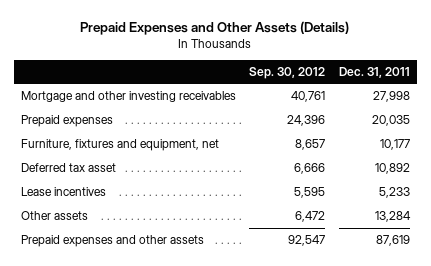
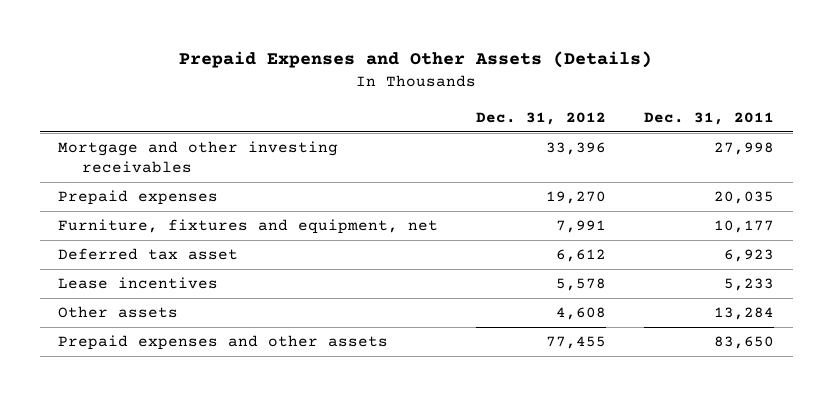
- | Sep. 30, 2012 | Dec. 31, 2011
+ | Dec. 31, 2012 | Dec. 31, 2011
- Deferred tax asset | 6,666 | 10,892
+ Deferred tax asset | 6,612 | 6,923
- Prepaid expenses and other assets | 92,547 | 87,619
+ Prepaid expenses and other assets | 77,455 | 83,650

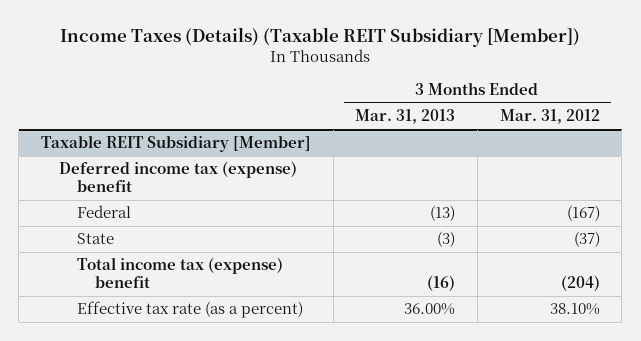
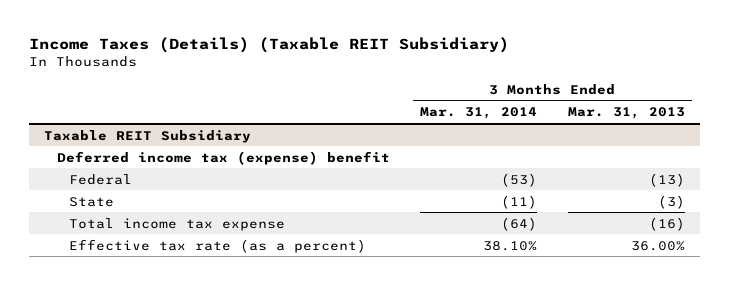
- Income Taxes (Details) (Taxable REIT Subsidiary [Member])
+ Income Taxes (Details) (Taxable REIT Subsidiary)
- | 3 Months Ended Mar. 31, 2013 | 3 Months Ended Mar. 31, 2012
+ | 3 Months Ended Mar. 31, 2014 | 3 Months Ended Mar. 31, 2013
- Taxable REIT Subsidiary [Member]
+ Taxable REIT Subsidiary
- Total income tax (expense) benefit | (16) | (204)
+ Total income tax expense | (64) | (16)

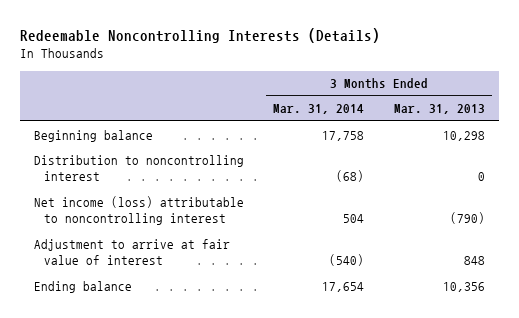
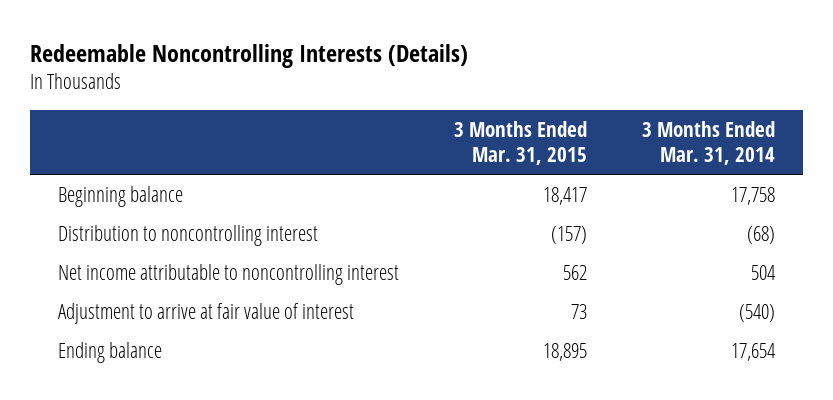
- | 3 Months Ended Mar. 31, 2014 | 3 Months Ended Mar. 31, 2013
+ | 3 Months Ended Mar. 31, 2015 | 3 Months Ended Mar. 31, 2014
- Net income (loss) attributable to noncontrolling interest | 504 | (790)
+ Net income attributable to noncontrolling interest | 562 | 504

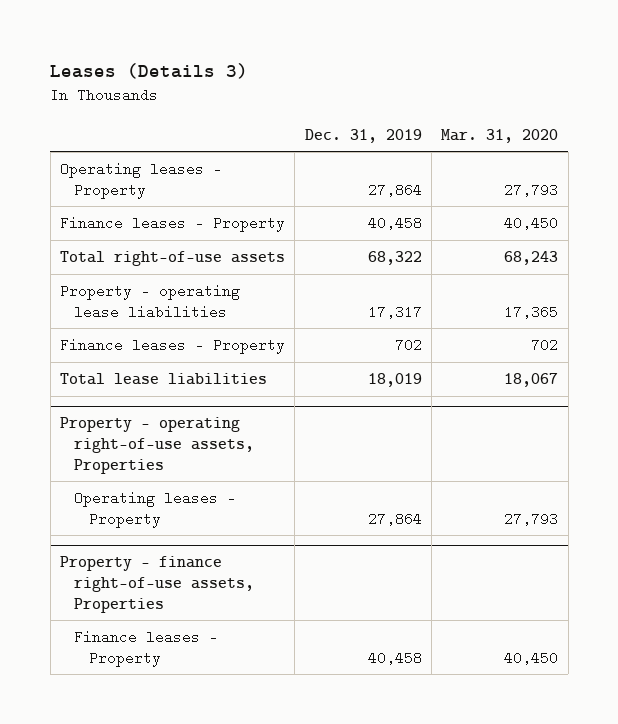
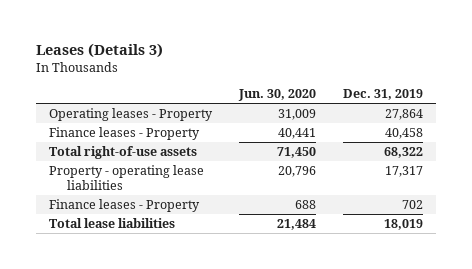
- | Dec. 31, 2019 | Mar. 31, 2020
+ | Jun. 30, 2020 | Dec. 31, 2019
- Property - operating right-of-use assets, Properties
- Operating leases - Property | 27,864 | 27,793
- Property - finance right-of-use assets, Properties
- Finance leases - Property | 40,458 | 40,450

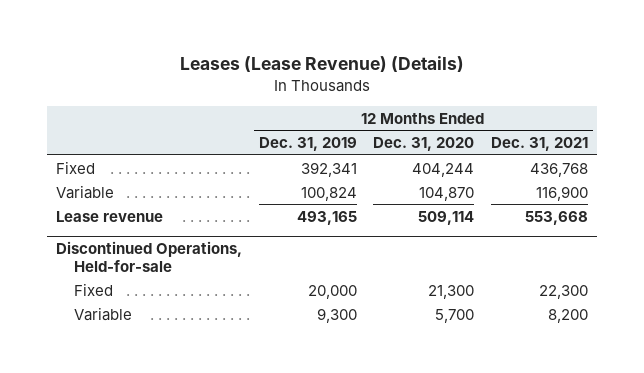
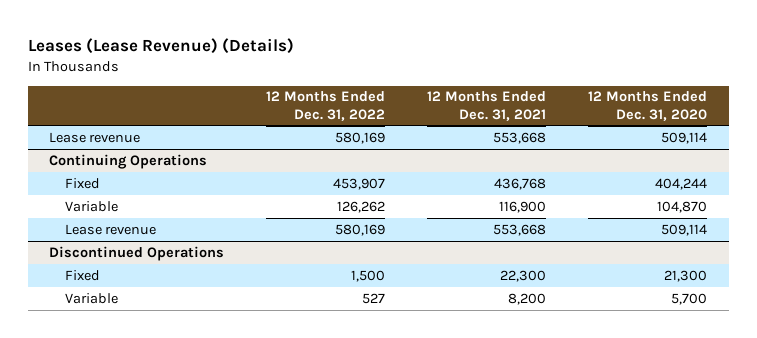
- | 12 Months Ended Dec. 31, 2019 | 12 Months Ended Dec. 31, 2020 | 12 Months Ended Dec. 31, 2021
+ | 12 Months Ended Dec. 31, 2022 | 12 Months Ended Dec. 31, 2021 | 12 Months Ended Dec. 31, 2020
+ Lease revenue | 580,169 | 553,668 | 509,114
+ Continuing Operations
- Discontinued Operations, Held-for-sale
+ Discontinued Operations

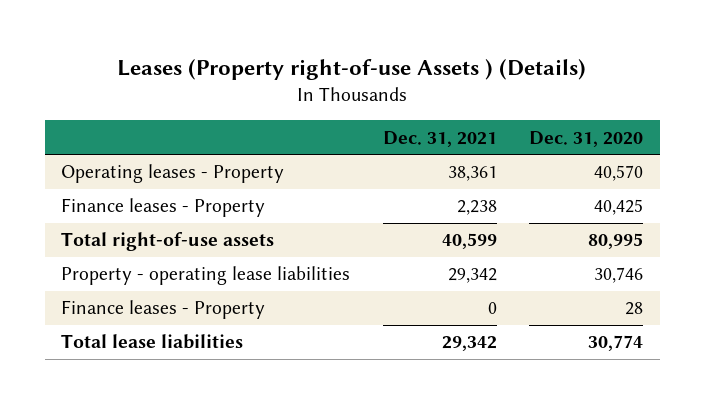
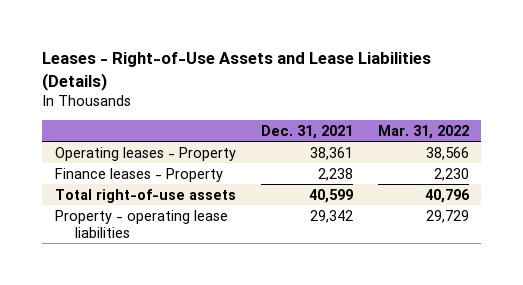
- Leases (Property right-of-use Assets ) (Details)
+ Leases - Right-of-Use Assets and Lease Liabilities (Details)
- | Dec. 31, 2021 | Dec. 31, 2020
+ | Dec. 31, 2021 | Mar. 31, 2022
- Finance leases - Property | 0 | 28
- Total lease liabilities | 29,342 | 30,774

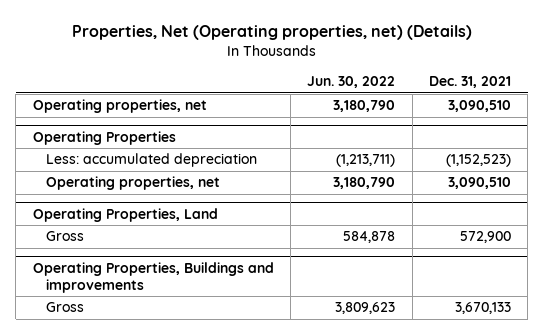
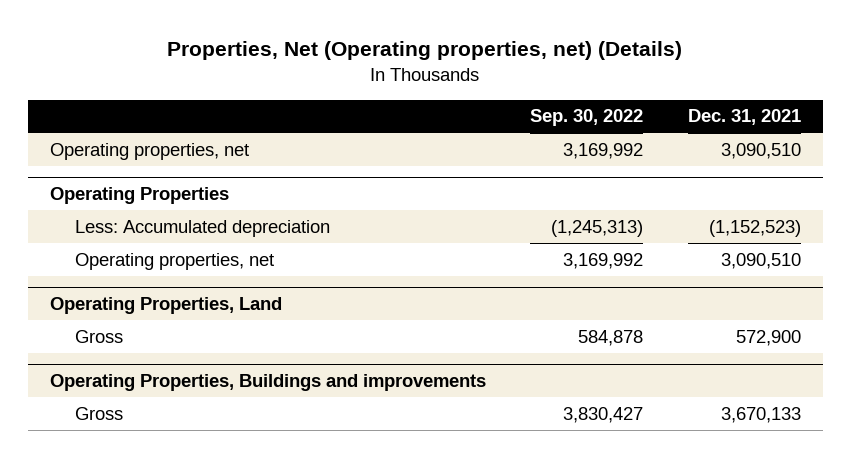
- | Jun. 30, 2022 | Dec. 31, 2021
+ | Sep. 30, 2022 | Dec. 31, 2021
@ Operating Properties
- Less: accumulated depreciation | (1,213,711) | (1,152,523)
+ Less: Accumulated depreciation | (1,245,313) | (1,152,523)

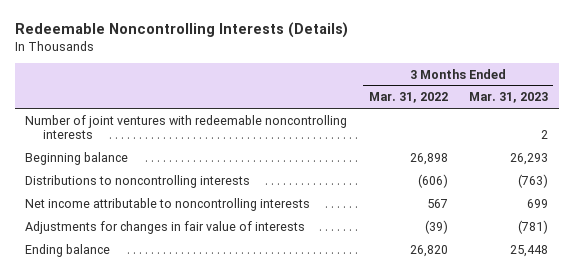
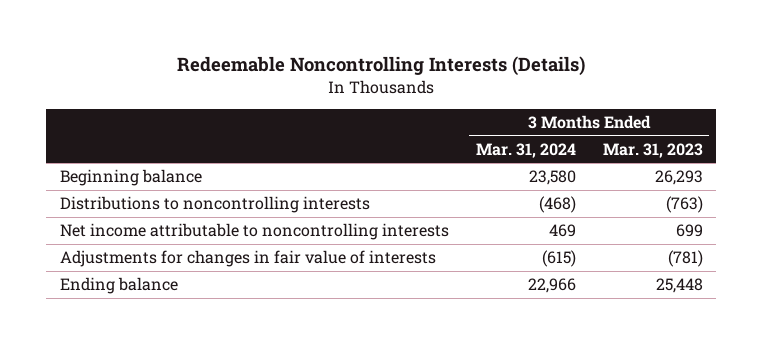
- | 3 Months Ended Mar. 31, 2022 | 3 Months Ended Mar. 31, 2023
+ | 3 Months Ended Mar. 31, 2024 | 3 Months Ended Mar. 31, 2023
- Number of joint ventures with redeemable noncontrolling interests | | 2

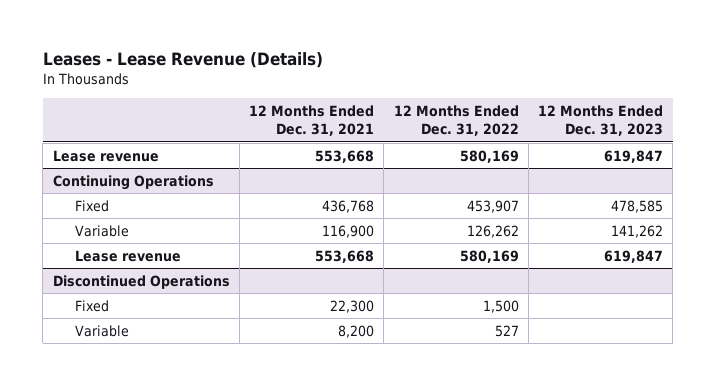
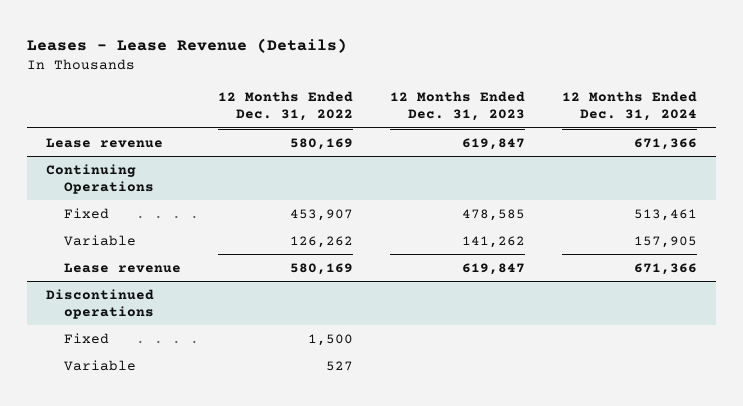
- | 12 Months Ended Dec. 31, 2021 | 12 Months Ended Dec. 31, 2022 | 12 Months Ended Dec. 31, 2023
+ | 12 Months Ended Dec. 31, 2022 | 12 Months Ended Dec. 31, 2023 | 12 Months Ended Dec. 31, 2024
- Discontinued Operations
+ Discontinued operations

